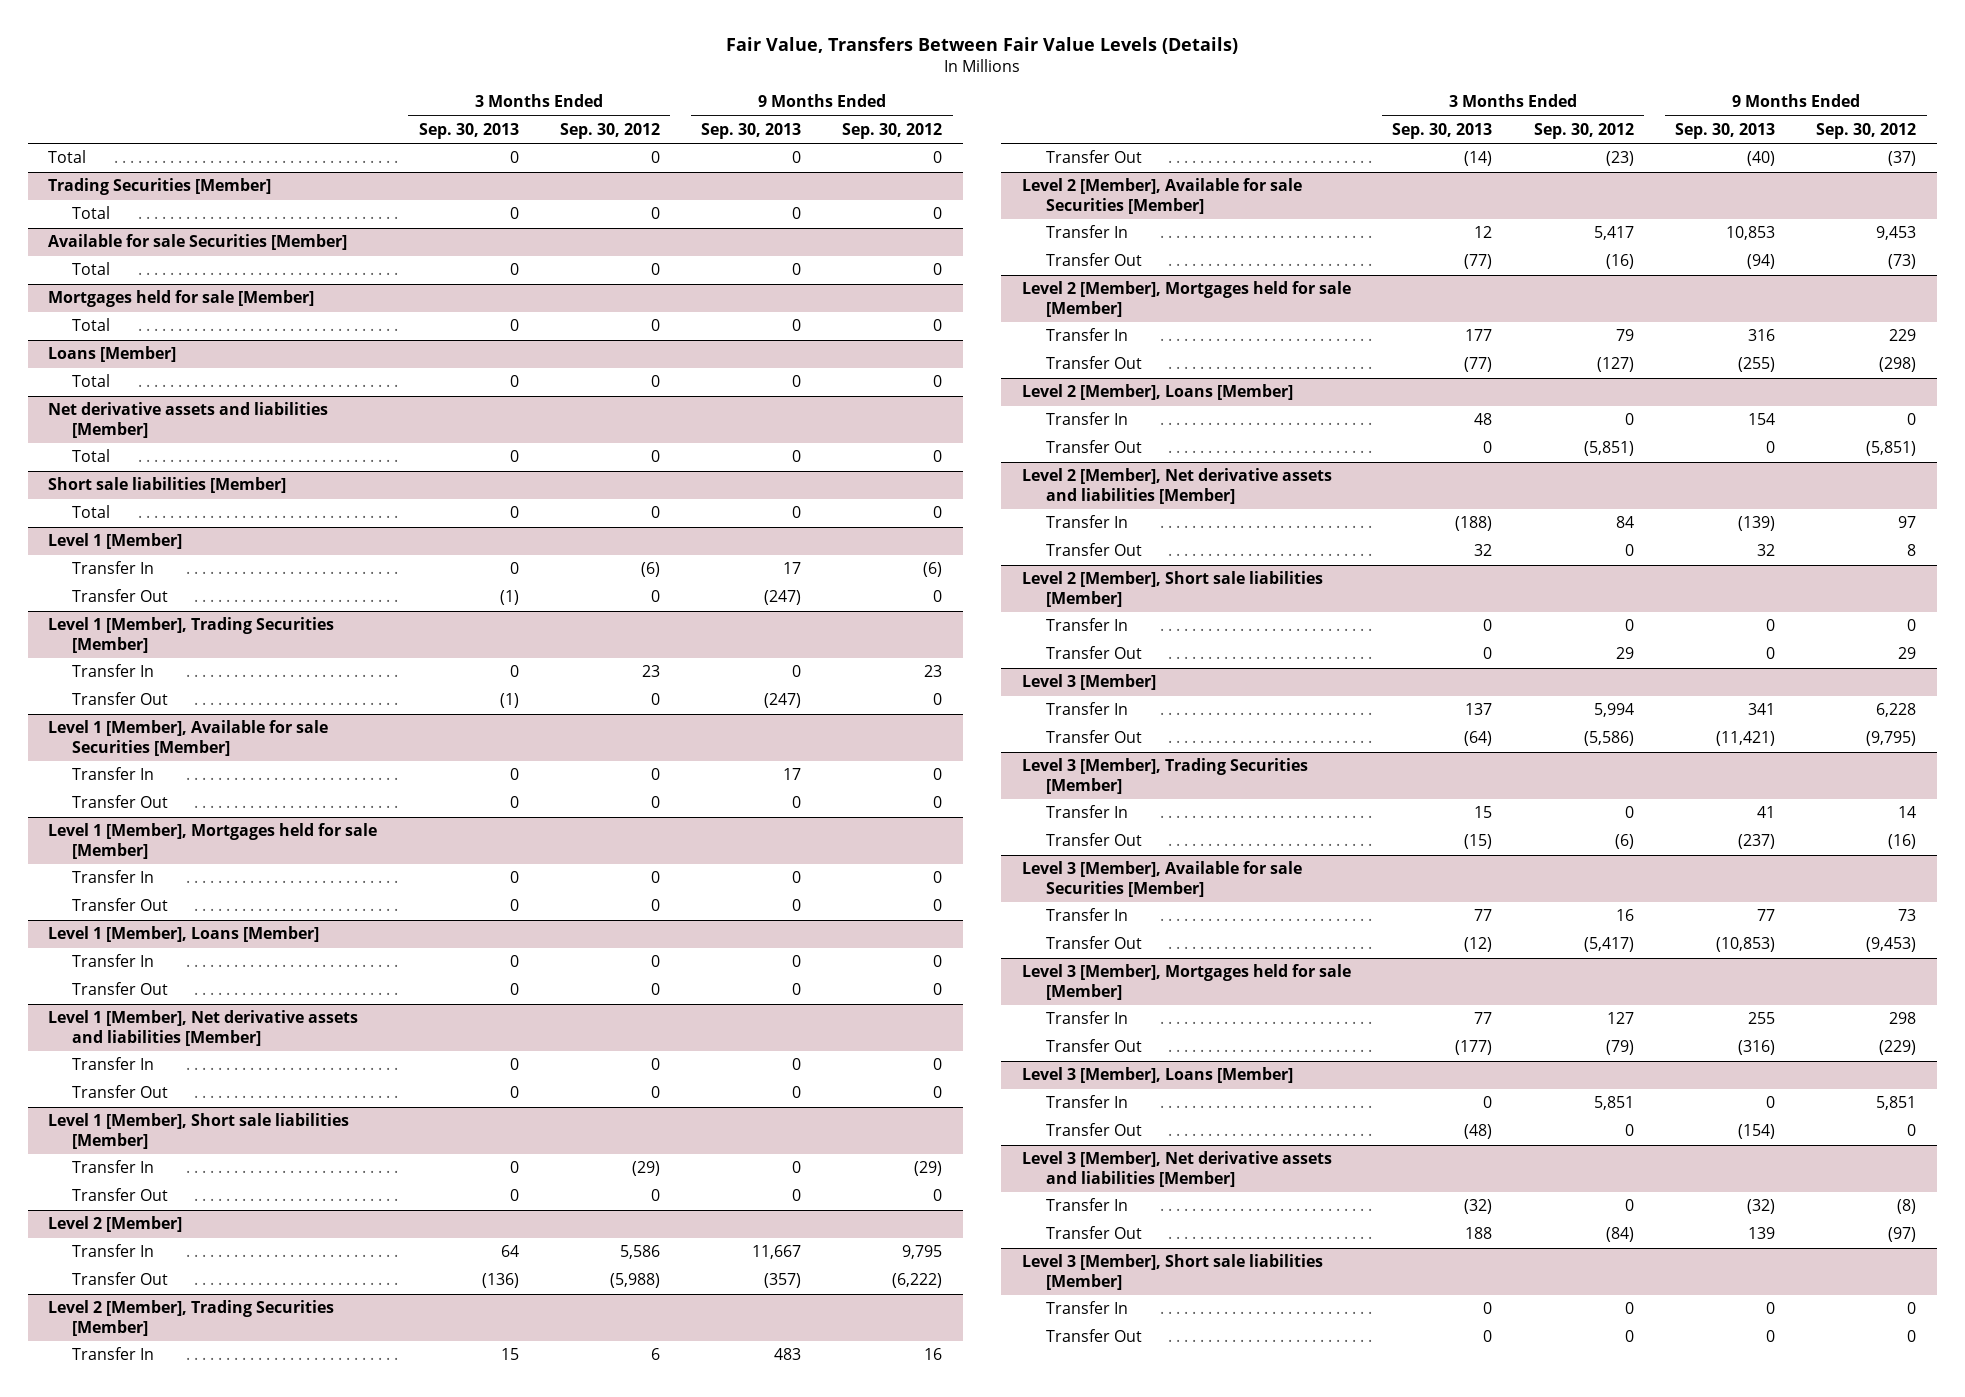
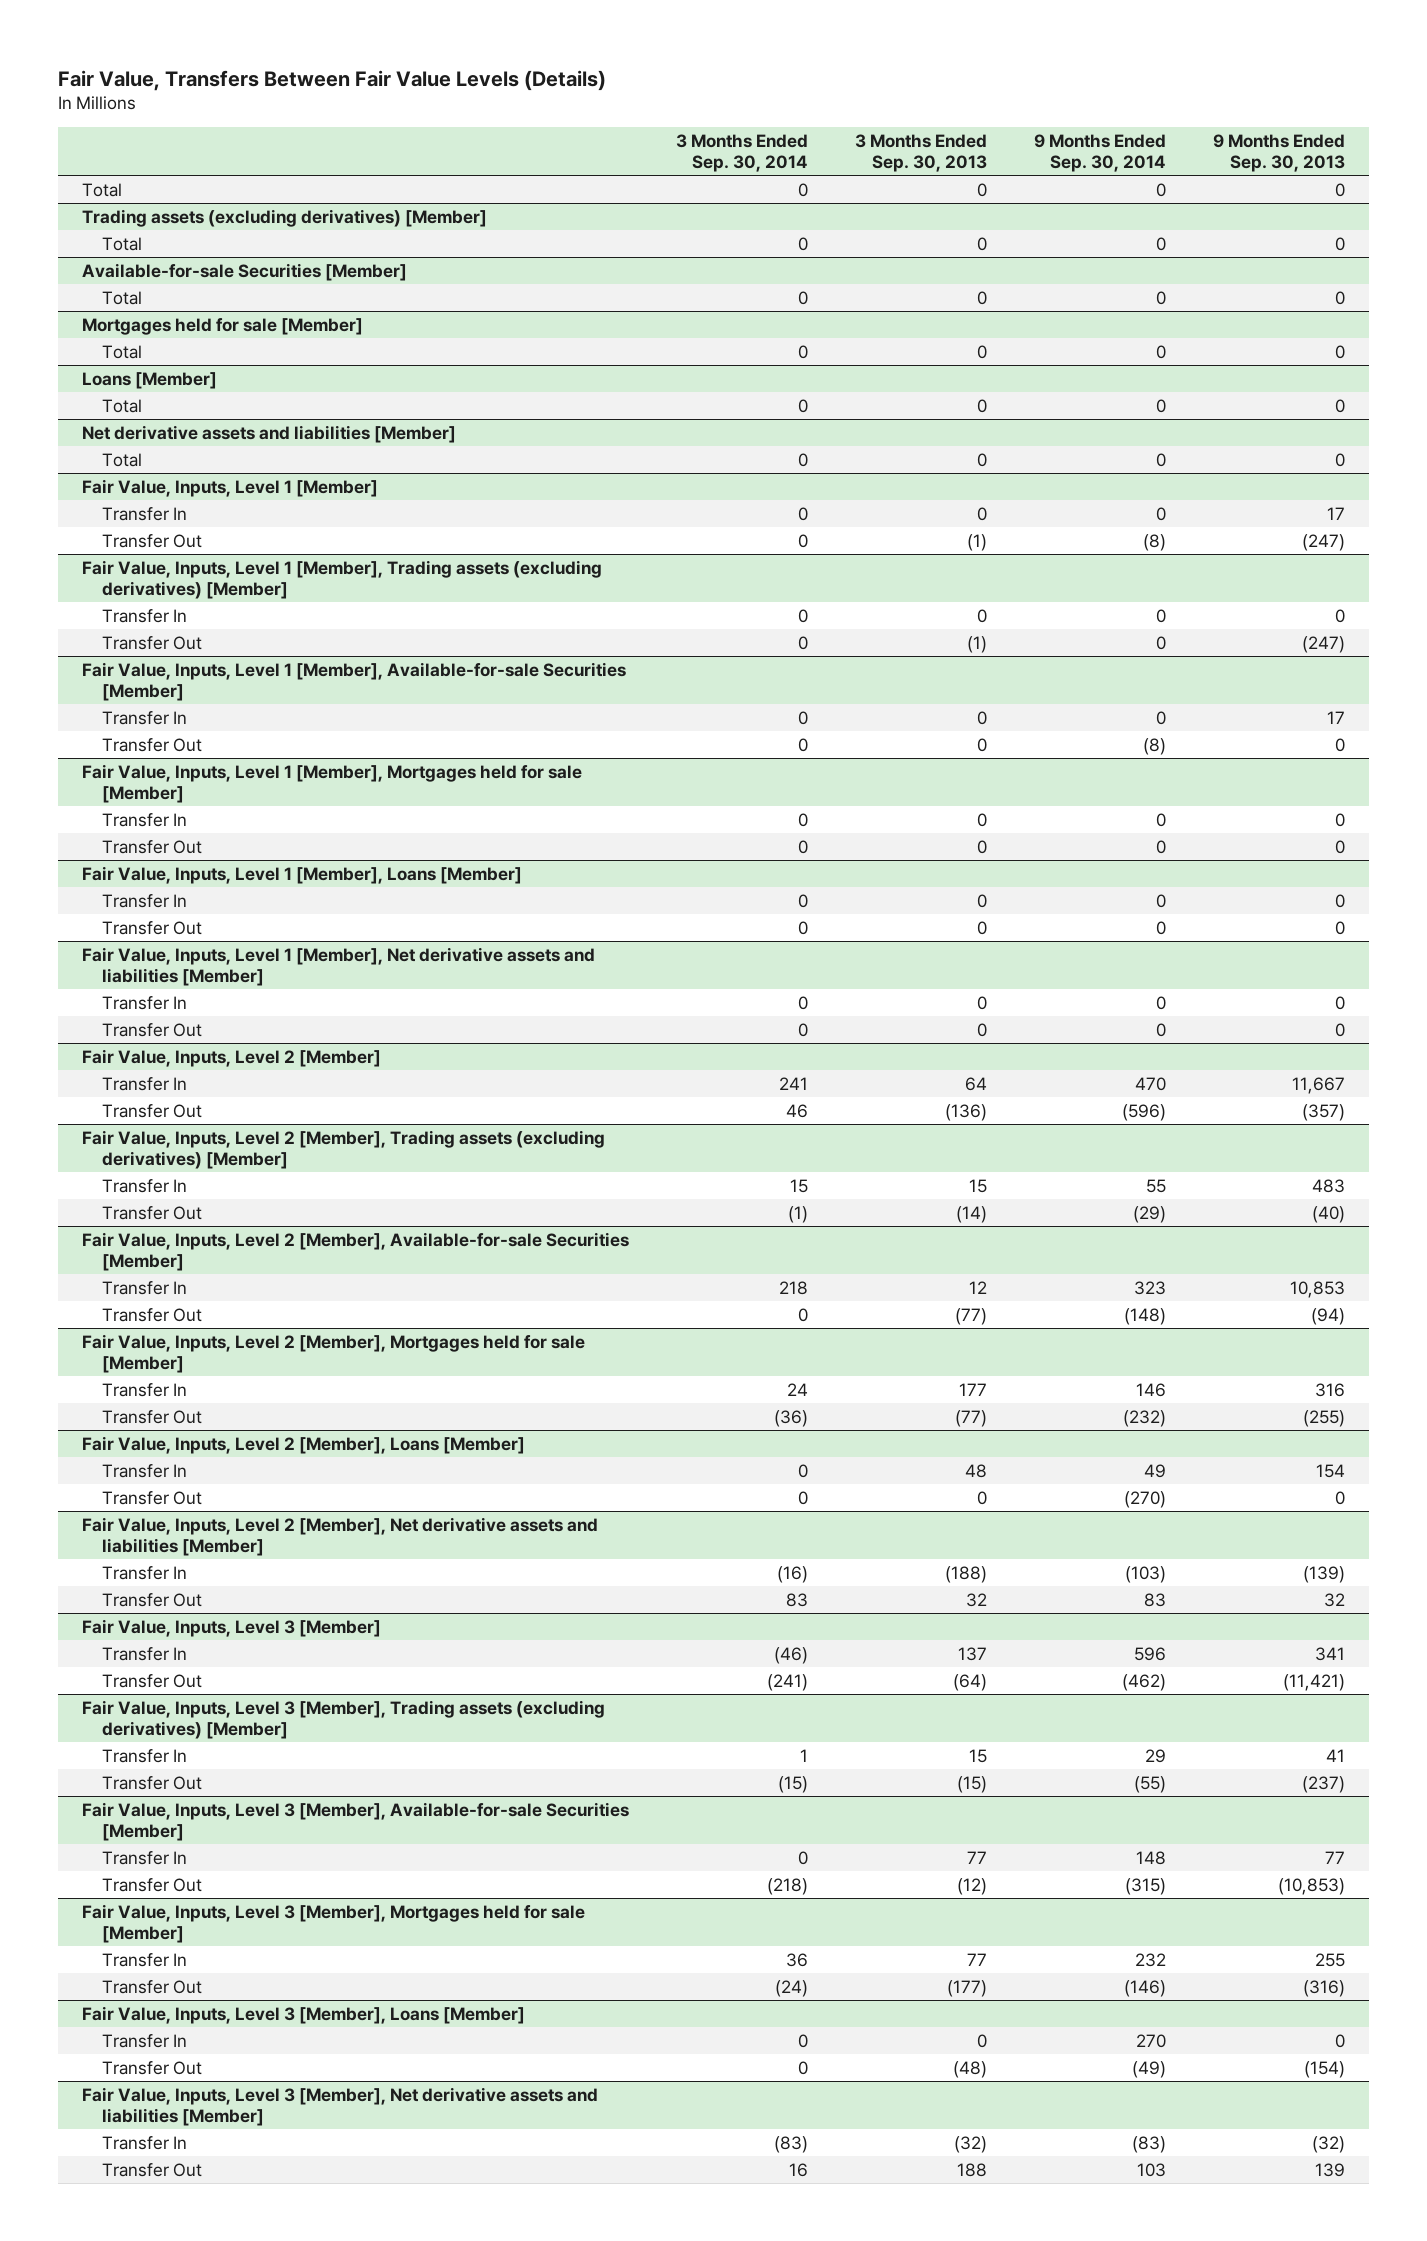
- | 3 Months Ended Sep. 30, 2013 | 3 Months Ended Sep. 30, 2012 | 9 Months Ended Sep. 30, 2013 | 9 Months Ended Sep. 30, 2012
+ | 3 Months Ended Sep. 30, 2014 | 3 Months Ended Sep. 30, 2013 | 9 Months Ended Sep. 30, 2014 | 9 Months Ended Sep. 30, 2013
- Trading Securities [Member]
+ Trading assets (excluding derivatives) [Member]
- Available for sale Securities [Member]
+ Available-for-sale Securities [Member]
- Short sale liabilities [Member]
- Total | 0 | 0 | 0 | 0
- Level 1 [Member]
+ Fair Value, Inputs, Level 1 [Member]
- Level 1 [Member], Trading Securities [Member]
+ Fair Value, Inputs, Level 1 [Member], Trading assets (excluding derivatives) [Member]
- Level 1 [Member], Available for sale Securities [Member]
+ Fair Value, Inputs, Level 1 [Member], Available-for-sale Securities [Member]
- Level 1 [Member], Mortgages held for sale [Member]
- Transfer In | 0 | 0 | 0 | 0
- Transfer Out | 0 | 0 | 0 | 0
- Level 1 [Member], Loans [Member]
+ Fair Value, Inputs, Level 1 [Member], Mortgages held for sale [Member]
- Level 1 [Member], Net derivative assets and liabilities [Member]
+ Fair Value, Inputs, Level 1 [Member], Loans [Member]
- Level 1 [Member], Short sale liabilities [Member]
+ Fair Value, Inputs, Level 1 [Member], Net derivative assets and liabilities [Member]
- Level 2 [Member]
+ Fair Value, Inputs, Level 2 [Member]
- Level 2 [Member], Trading Securities [Member]
+ Fair Value, Inputs, Level 2 [Member], Trading assets (excluding derivatives) [Member]
- Level 2 [Member], Available for sale Securities [Member]
+ Fair Value, Inputs, Level 2 [Member], Available-for-sale Securities [Member]
- Level 2 [Member], Mortgages held for sale [Member]
+ Fair Value, Inputs, Level 2 [Member], Mortgages held for sale [Member]
- Level 2 [Member], Loans [Member]
+ Fair Value, Inputs, Level 2 [Member], Loans [Member]
- Level 2 [Member], Net derivative assets and liabilities [Member]
+ Fair Value, Inputs, Level 2 [Member], Net derivative assets and liabilities [Member]
- Level 2 [Member], Short sale liabilities [Member]
- Transfer In | 0 | 0 | 0 | 0
- Transfer Out | 0 | 29 | 0 | 29
- Level 3 [Member]
+ Fair Value, Inputs, Level 3 [Member]
- Level 3 [Member], Trading Securities [Member]
+ Fair Value, Inputs, Level 3 [Member], Trading assets (excluding derivatives) [Member]
- Level 3 [Member], Available for sale Securities [Member]
+ Fair Value, Inputs, Level 3 [Member], Available-for-sale Securities [Member]
- Level 3 [Member], Mortgages held for sale [Member]
+ Fair Value, Inputs, Level 3 [Member], Mortgages held for sale [Member]
- Level 3 [Member], Loans [Member]
+ Fair Value, Inputs, Level 3 [Member], Loans [Member]
- Level 3 [Member], Net derivative assets and liabilities [Member]
+ Fair Value, Inputs, Level 3 [Member], Net derivative assets and liabilities [Member]
- Level 3 [Member], Short sale liabilities [Member]
- Transfer In | 0 | 0 | 0 | 0
- Transfer Out | 0 | 0 | 0 | 0

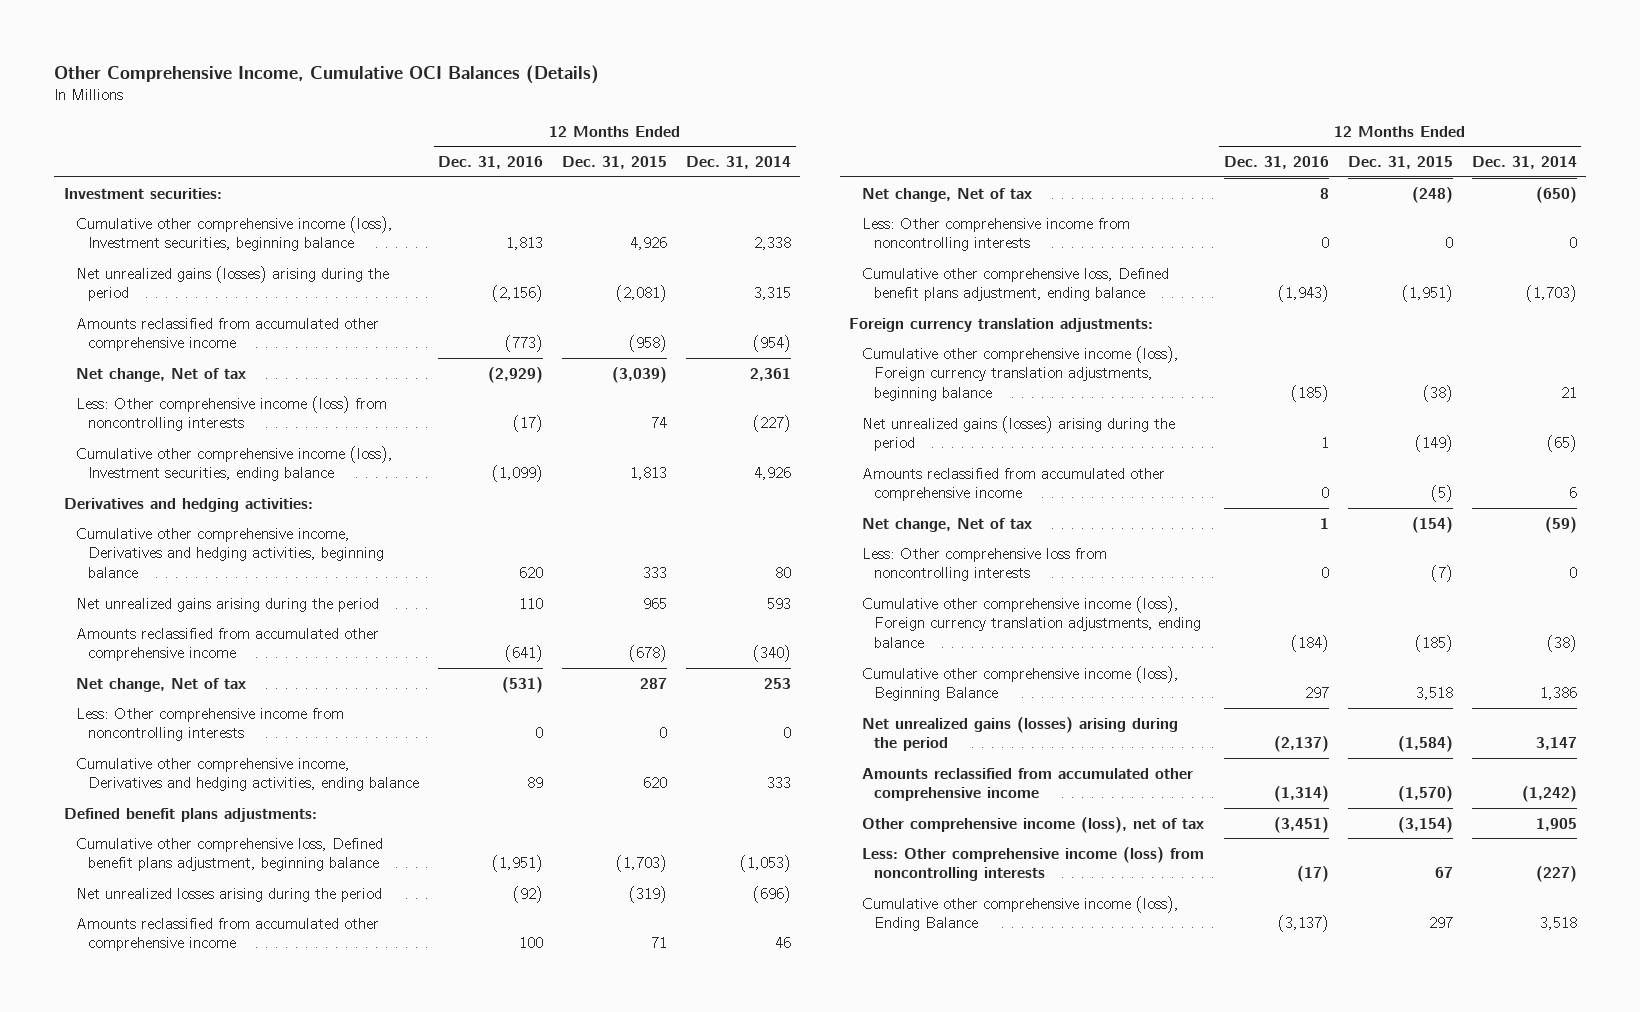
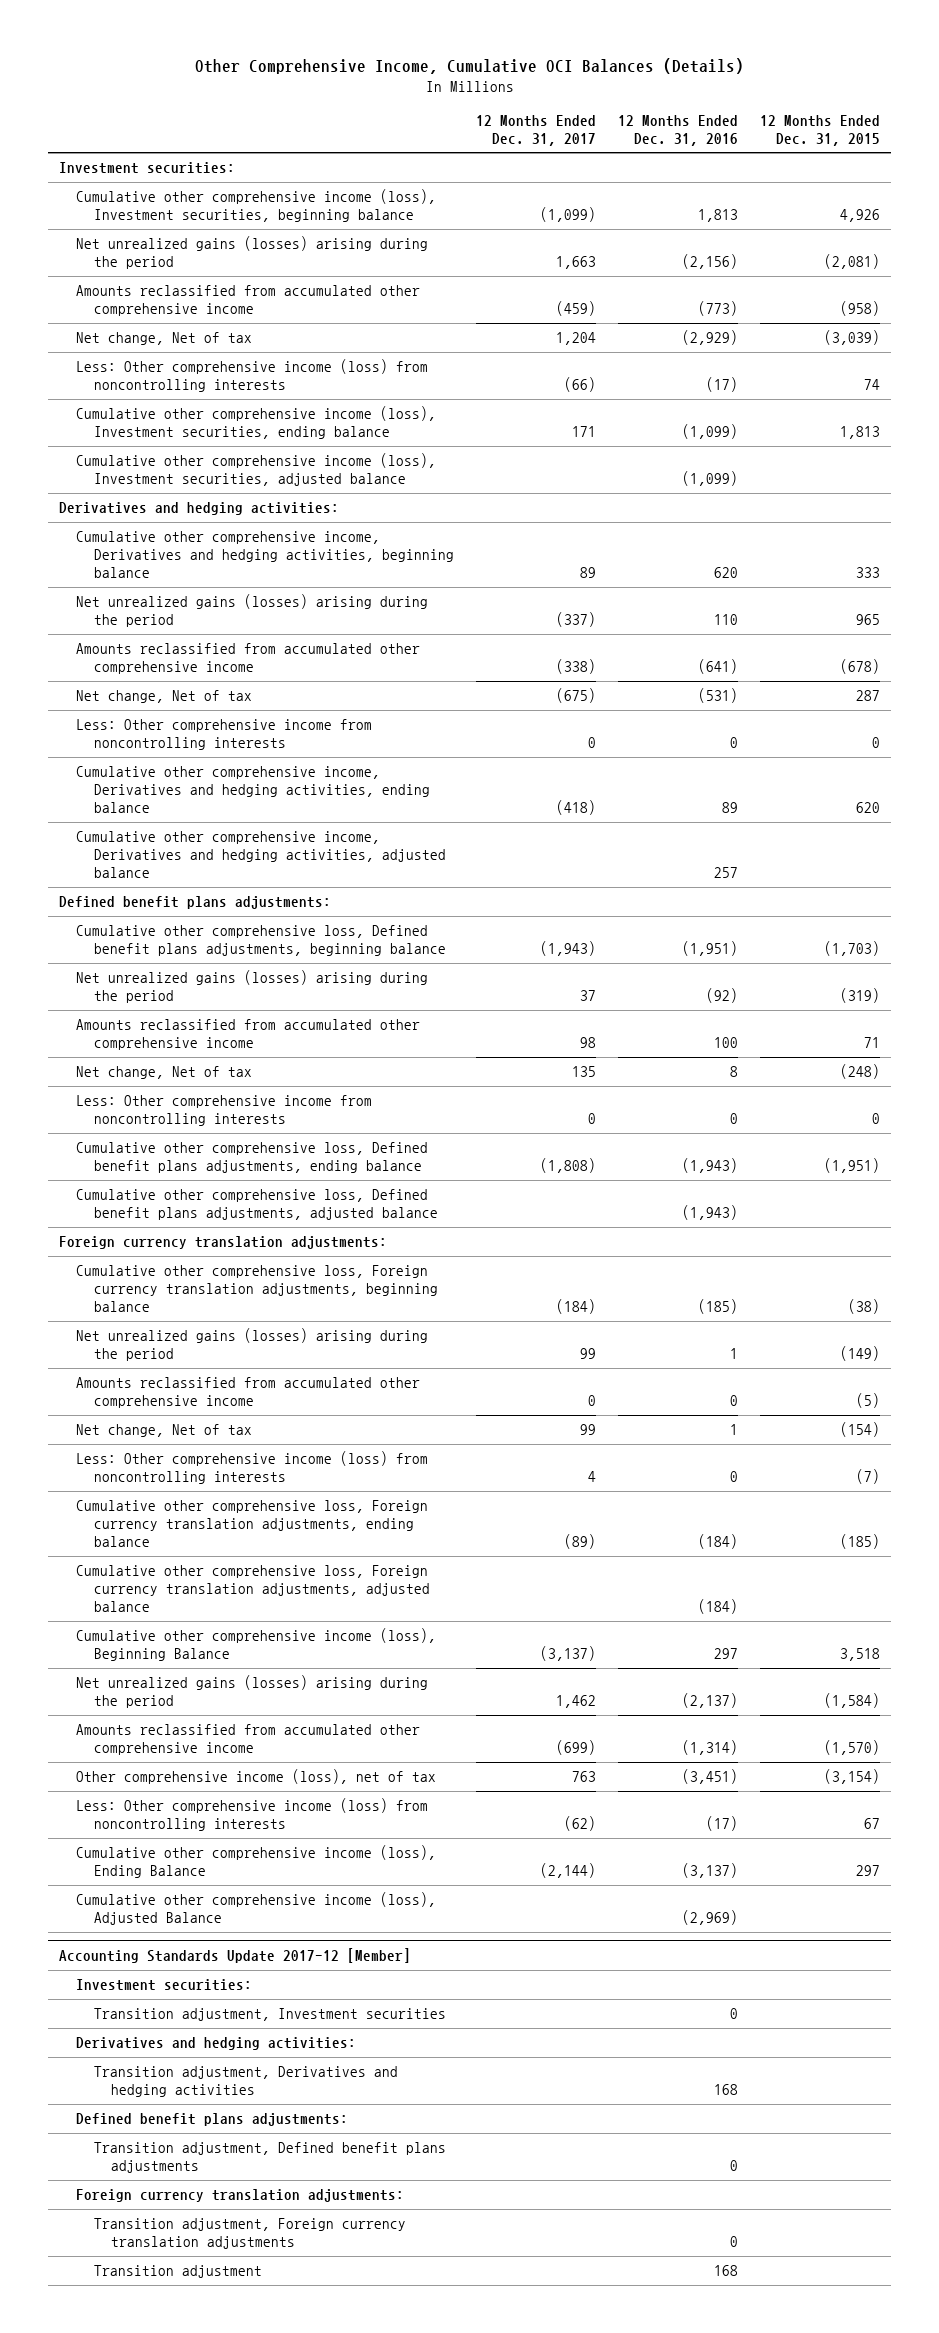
- | 12 Months Ended Dec. 31, 2016 | 12 Months Ended Dec. 31, 2015 | 12 Months Ended Dec. 31, 2014
+ | 12 Months Ended Dec. 31, 2017 | 12 Months Ended Dec. 31, 2016 | 12 Months Ended Dec. 31, 2015
+ Cumulative other comprehensive income (loss), Investment securities, adjusted balance | | (1,099) |
- Net unrealized gains arising during the period | 110 | 965 | 593
+ Net unrealized gains (losses) arising during the period | (337) | 110 | 965
+ Cumulative other comprehensive income, Derivatives and hedging activities, adjusted balance | | 257 |
- Cumulative other comprehensive loss, Defined benefit plans adjustment, beginning balance | (1,951) | (1,703) | (1,053)
- Net unrealized losses arising during the period | (92) | (319) | (696)
+ Cumulative other comprehensive loss, Defined benefit plans adjustments, beginning balance | (1,943) | (1,951) | (1,703)
+ Net unrealized gains (losses) arising during the period | 37 | (92) | (319)
- Cumulative other comprehensive loss, Defined benefit plans adjustment, ending balance | (1,943) | (1,951) | (1,703)
+ Cumulative other comprehensive loss, Defined benefit plans adjustments, ending balance | (1,808) | (1,943) | (1,951)
+ Cumulative other comprehensive loss, Defined benefit plans adjustments, adjusted balance | | (1,943) |
- Cumulative other comprehensive income (loss), Foreign currency translation adjustments, beginning balance | (185) | (38) | 21
+ Cumulative other comprehensive loss, Foreign currency translation adjustments, beginning balance | (184) | (185) | (38)
- Less: Other comprehensive loss from noncontrolling interests | 0 | (7) | 0
- Cumulative other comprehensive income (loss), Foreign currency translation adjustments, ending balance | (184) | (185) | (38)
+ Less: Other comprehensive income (loss) from noncontrolling interests | 4 | 0 | (7)
+ Cumulative other comprehensive loss, Foreign currency translation adjustments, ending balance | (89) | (184) | (185)
+ Cumulative other comprehensive loss, Foreign currency translation adjustments, adjusted balance | | (184) |
+ Cumulative other comprehensive income (loss), Adjusted Balance | | (2,969) |
+ Accounting Standards Update 2017-12 [Member]
+ Investment securities:
+ Transition adjustment, Investment securities | | 0 |
+ Derivatives and hedging activities:
+ Transition adjustment, Derivatives and hedging activities | | 168 |
+ Defined benefit plans adjustments:
+ Transition adjustment, Defined benefit plans adjustments | | 0 |
+ Foreign currency translation adjustments:
+ Transition adjustment, Foreign currency translation adjustments | | 0 |
+ Transition adjustment | | 168 |

